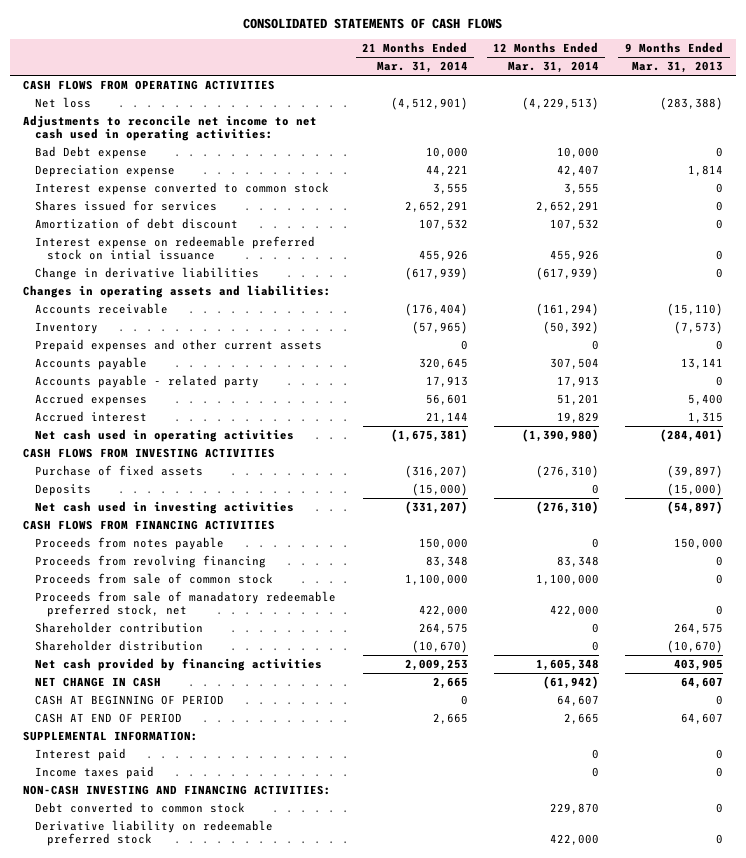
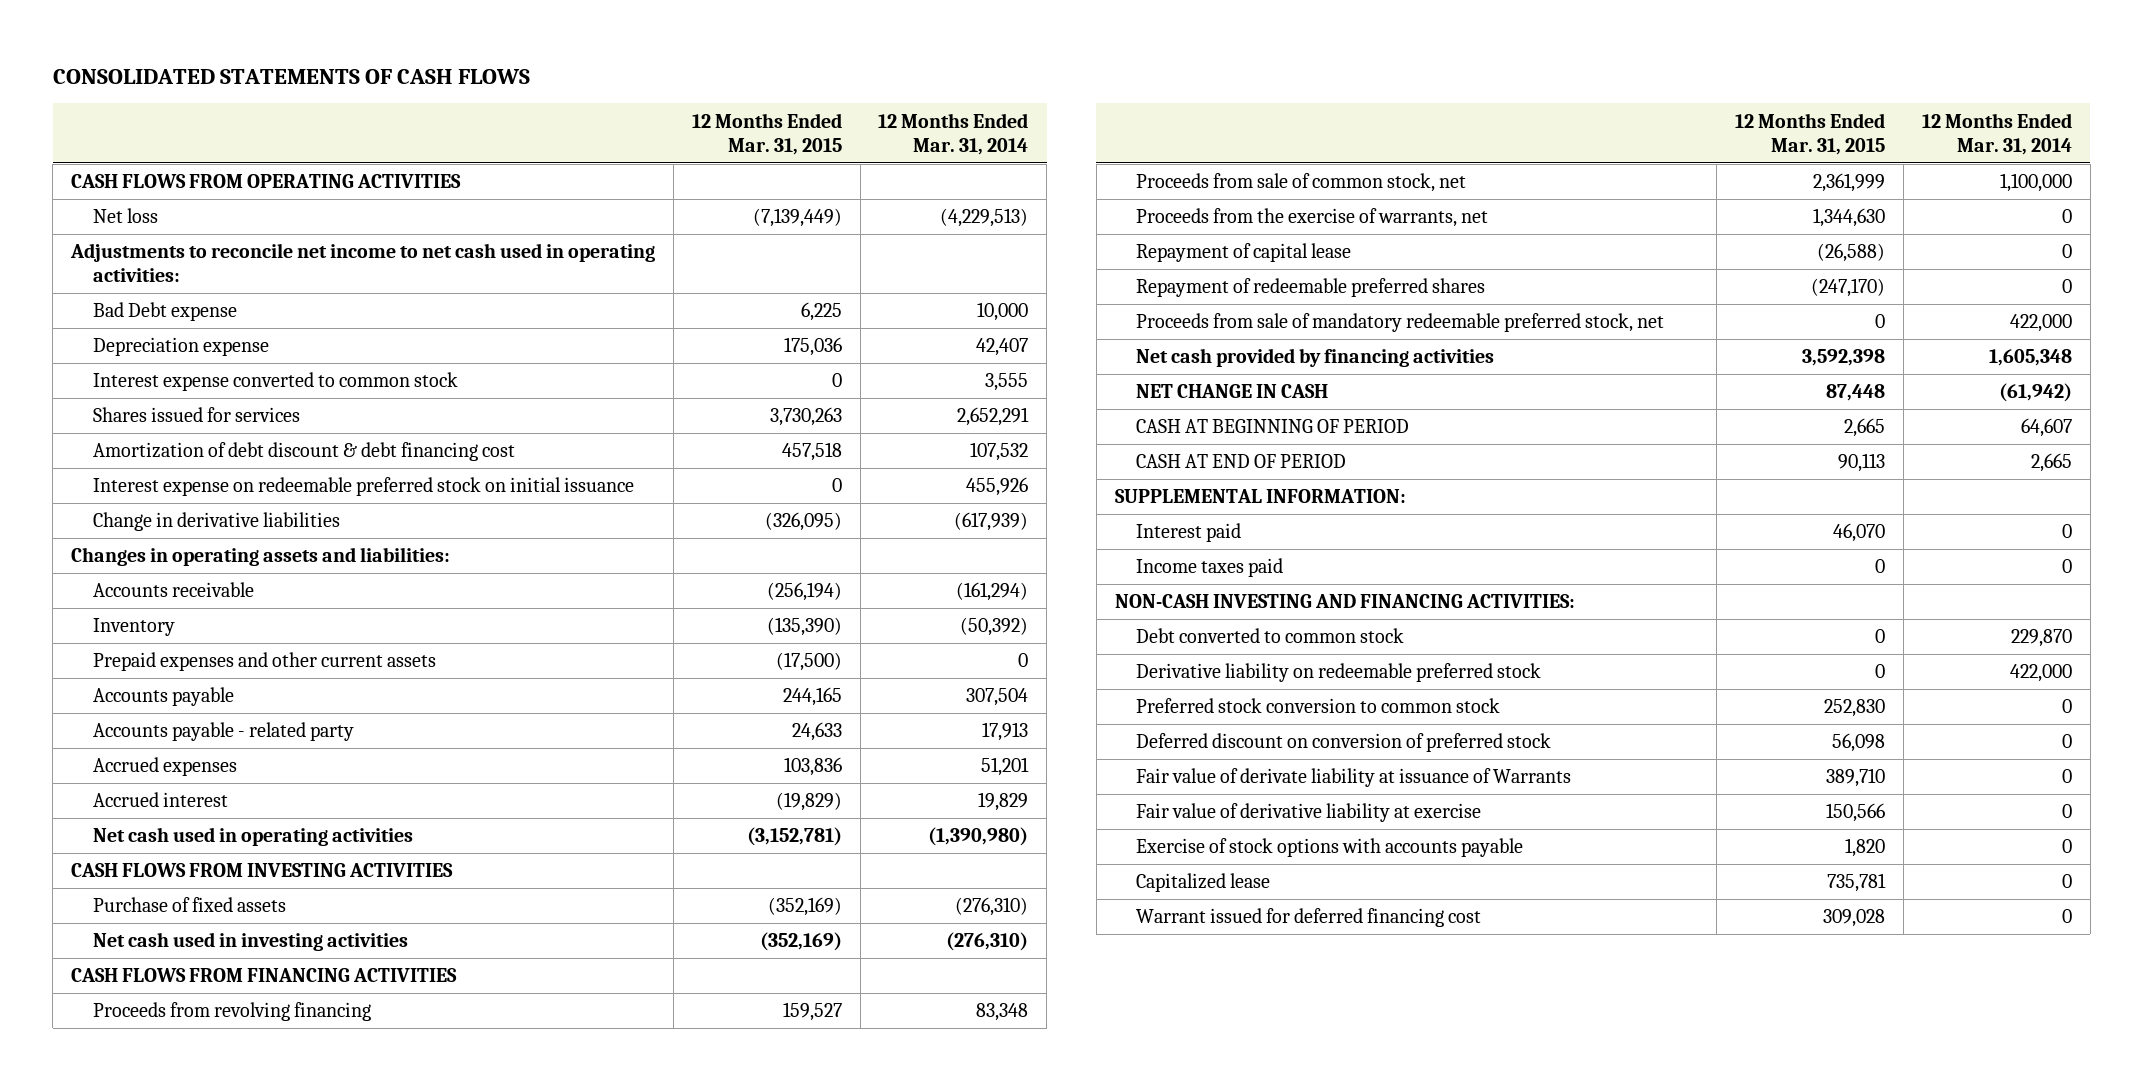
- | 21 Months Ended Mar. 31, 2014 | 12 Months Ended Mar. 31, 2014 | 9 Months Ended Mar. 31, 2013
+ | 12 Months Ended Mar. 31, 2015 | 12 Months Ended Mar. 31, 2014
- Amortization of debt discount | 107,532 | 107,532 | 0
- Interest expense on redeemable preferred stock on intial issuance | 455,926 | 455,926 | 0
+ Amortization of debt discount & debt financing cost | 457,518 | 107,532
+ Interest expense on redeemable preferred stock on initial issuance | 0 | 455,926
- Deposits | (15,000) | 0 | (15,000)
- Proceeds from notes payable | 150,000 | 0 | 150,000
- Proceeds from sale of common stock | 1,100,000 | 1,100,000 | 0
- Proceeds from sale of manadatory redeemable preferred stock, net | 422,000 | 422,000 | 0
- Shareholder contribution | 264,575 | 0 | 264,575
- Shareholder distribution | (10,670) | 0 | (10,670)
+ Proceeds from sale of common stock, net | 2,361,999 | 1,100,000
+ Proceeds from the exercise of warrants, net | 1,344,630 | 0
+ Repayment of capital lease | (26,588) | 0
+ Repayment of redeemable preferred shares | (247,170) | 0
+ Proceeds from sale of mandatory redeemable preferred stock, net | 0 | 422,000
+ Preferred stock conversion to common stock | 252,830 | 0
+ Deferred discount on conversion of preferred stock | 56,098 | 0
+ Fair value of derivate liability at issuance of Warrants | 389,710 | 0
+ Fair value of derivative liability at exercise | 150,566 | 0
+ Exercise of stock options with accounts payable | 1,820 | 0
+ Capitalized lease | 735,781 | 0
+ Warrant issued for deferred financing cost | 309,028 | 0

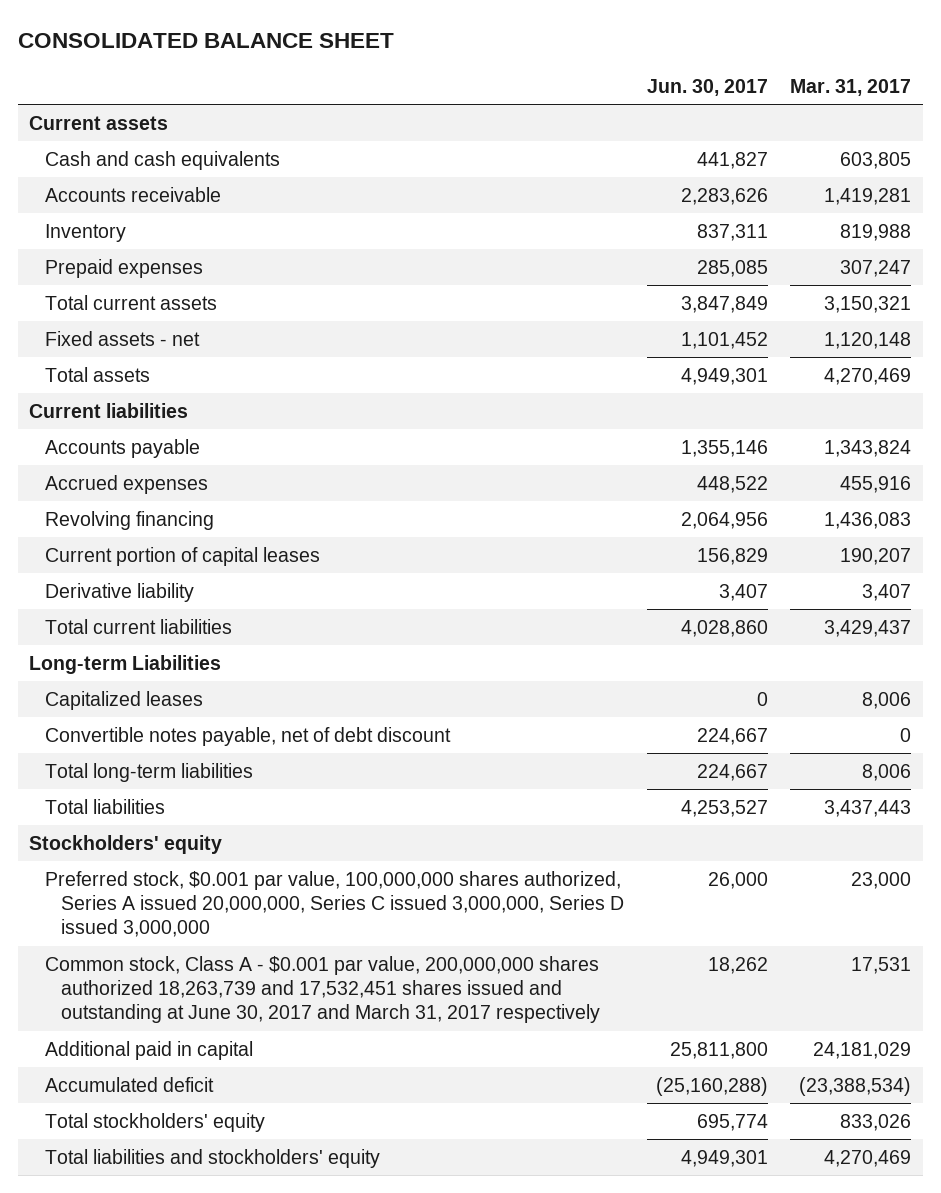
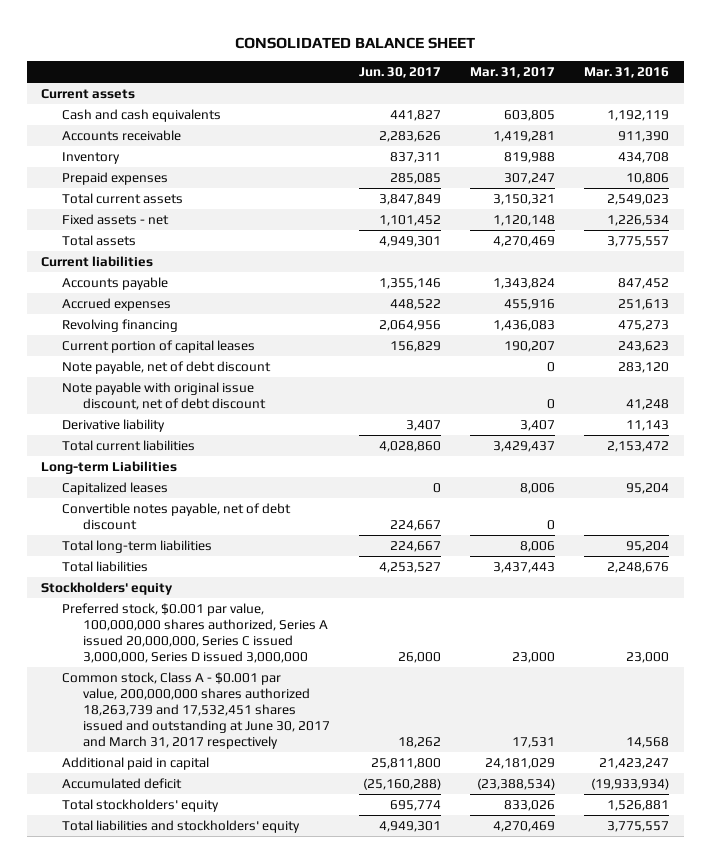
- | Jun. 30, 2017 | Mar. 31, 2017
+ | Jun. 30, 2017 | Mar. 31, 2017 | Mar. 31, 2016
+ Note payable, net of debt discount | | 0 | 283,120
+ Note payable with original issue discount, net of debt discount | | 0 | 41,248

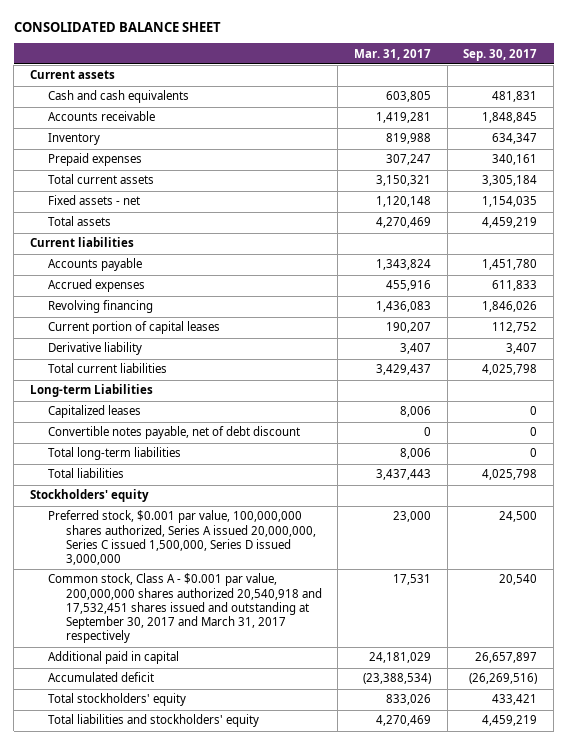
- | Jun. 30, 2017 | Mar. 31, 2017 | Mar. 31, 2016
+ | Mar. 31, 2017 | Sep. 30, 2017
- Note payable, net of debt discount | | 0 | 283,120
- Note payable with original issue discount, net of debt discount | | 0 | 41,248
- Preferred stock, $0.001 par value, 100,000,000 shares authorized, Series A issued 20,000,000, Series C issued 3,000,000, Series D issued 3,000,000 | 26,000 | 23,000 | 23,000
- Common stock, Class A - $0.001 par value, 200,000,000 shares authorized 18,263,739 and 17,532,451 shares issued and outstanding at June 30, 2017 and March 31, 2017 respectively | 18,262 | 17,531 | 14,568
+ Preferred stock, $0.001 par value, 100,000,000 shares authorized, Series A issued 20,000,000, Series C issued 1,500,000, Series D issued 3,000,000 | 23,000 | 24,500
+ Common stock, Class A - $0.001 par value, 200,000,000 shares authorized 20,540,918 and 17,532,451 shares issued and outstanding at September 30, 2017 and March 31, 2017 respectively | 17,531 | 20,540

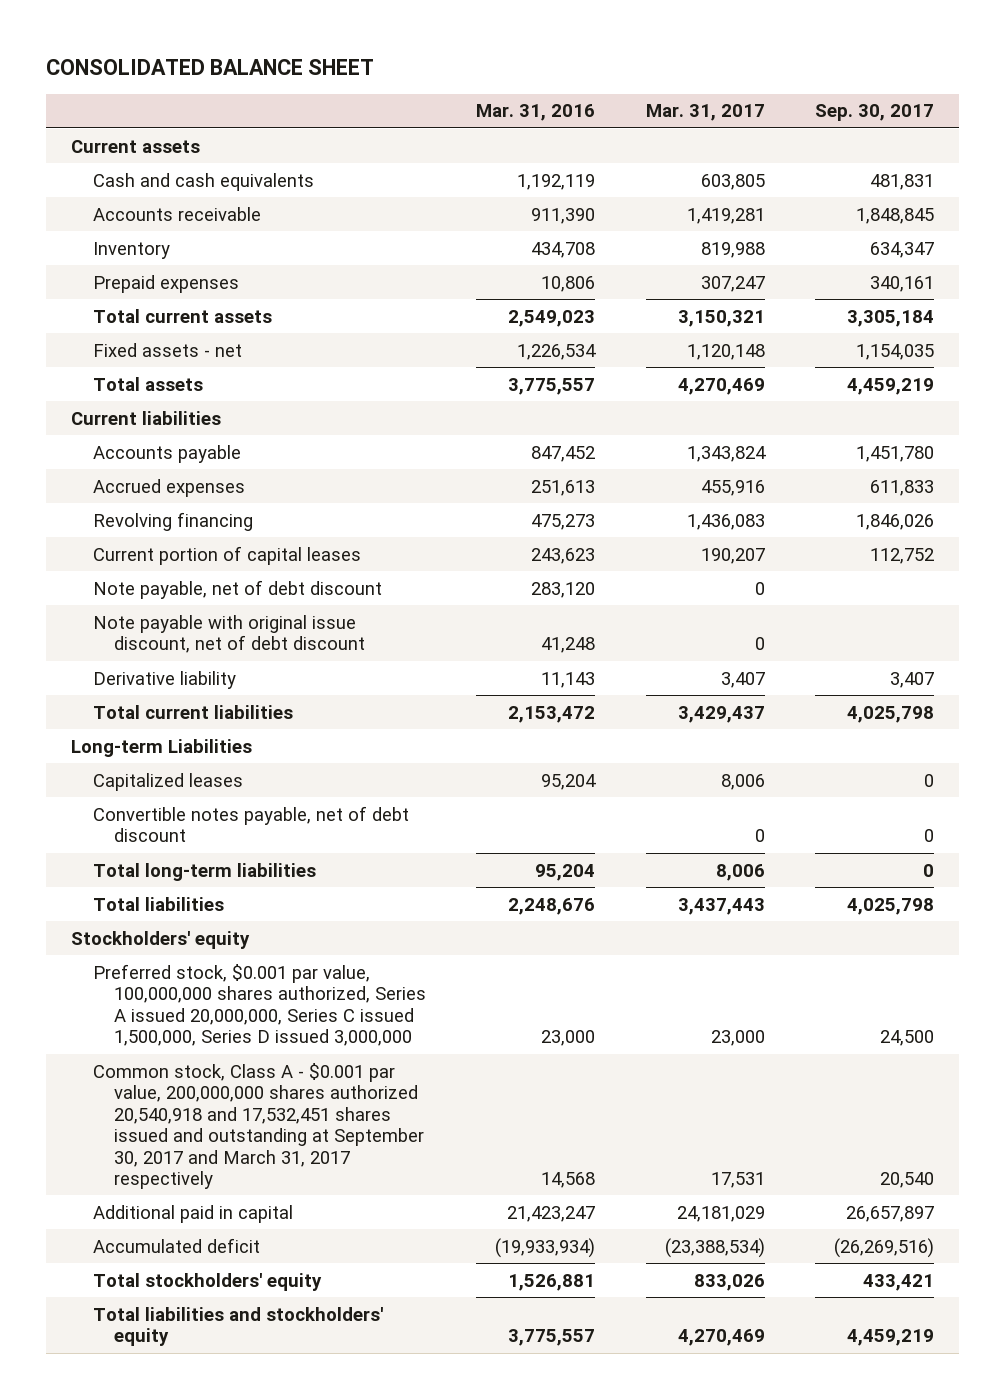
- | Mar. 31, 2017 | Sep. 30, 2017
+ | Mar. 31, 2016 | Mar. 31, 2017 | Sep. 30, 2017
+ Note payable, net of debt discount | 283,120 | 0 |
+ Note payable with original issue discount, net of debt discount | 41,248 | 0 |

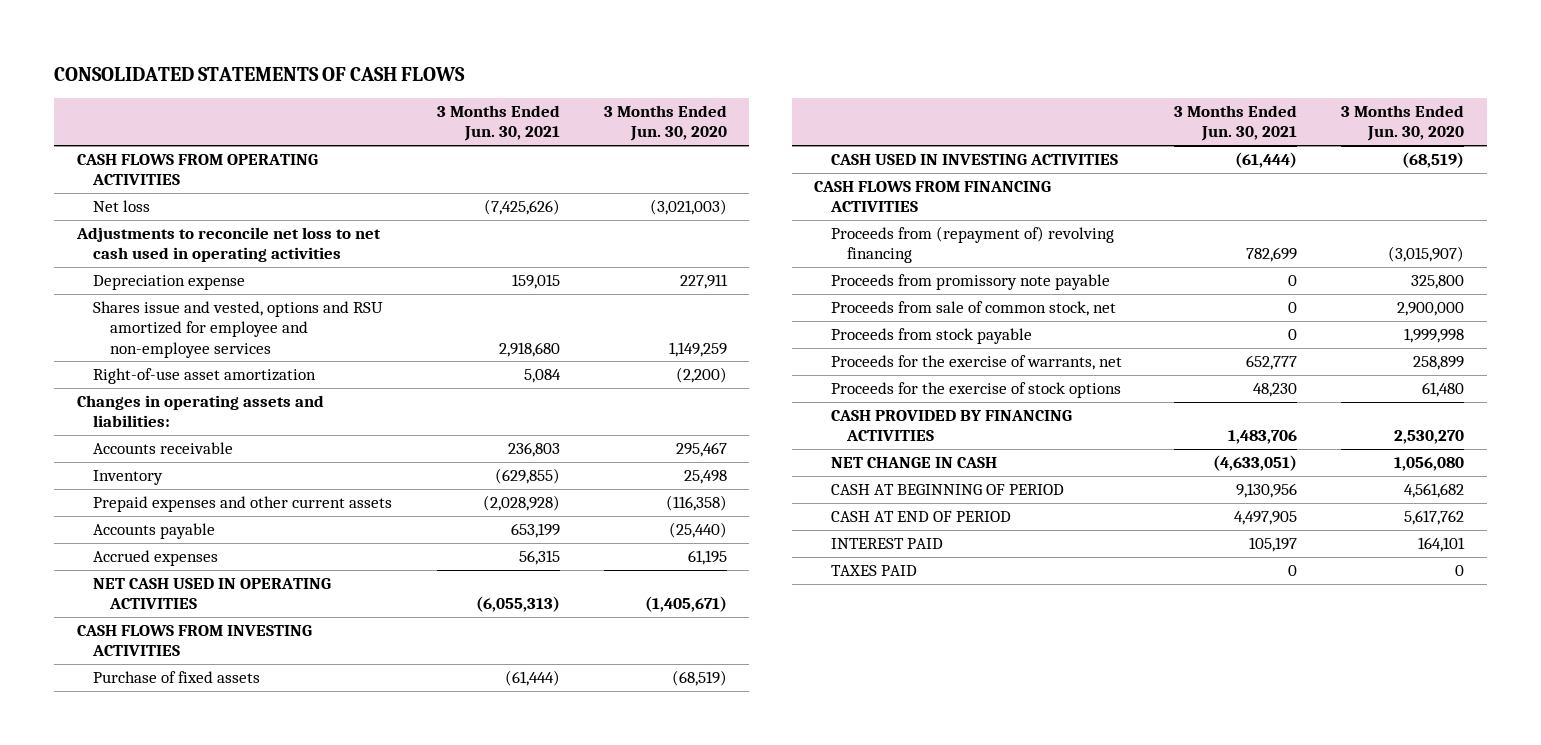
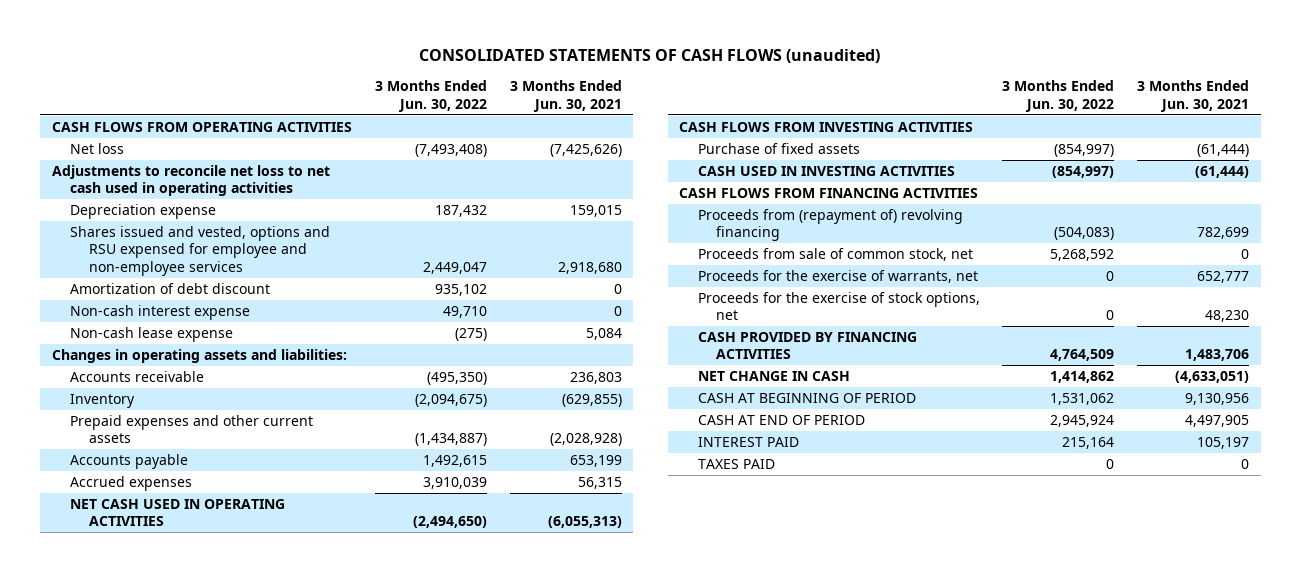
- CONSOLIDATED STATEMENTS OF CASH FLOWS
+ CONSOLIDATED STATEMENTS OF CASH FLOWS (unaudited)
- | 3 Months Ended Jun. 30, 2021 | 3 Months Ended Jun. 30, 2020
+ | 3 Months Ended Jun. 30, 2022 | 3 Months Ended Jun. 30, 2021
- Shares issue and vested, options and RSU amortized for employee and non-employee services | 2,918,680 | 1,149,259
- Right-of-use asset amortization | 5,084 | (2,200)
+ Shares issued and vested, options and RSU expensed for employee and non-employee services | 2,449,047 | 2,918,680
+ Amortization of debt discount | 935,102 | 0
+ Non-cash interest expense | 49,710 | 0
+ Non-cash lease expense | (275) | 5,084
- Proceeds from promissory note payable | 0 | 325,800
- Proceeds from stock payable | 0 | 1,999,998
- Proceeds for the exercise of stock options | 48,230 | 61,480
+ Proceeds for the exercise of stock options, net | 0 | 48,230

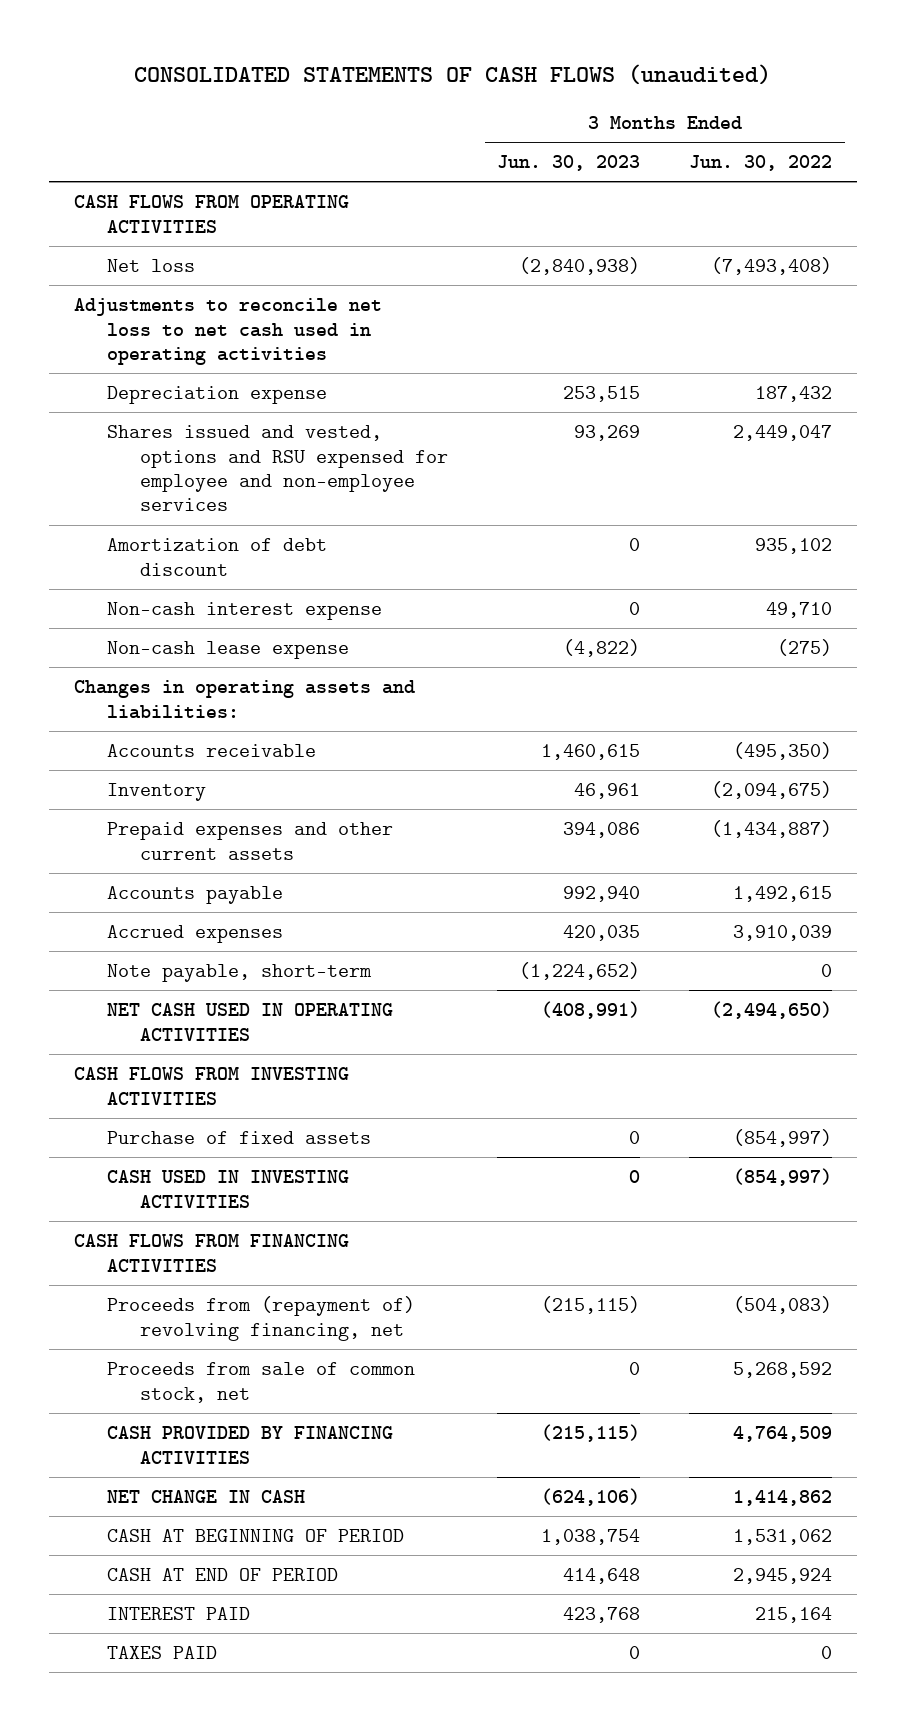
- | 3 Months Ended Jun. 30, 2022 | 3 Months Ended Jun. 30, 2021
+ | 3 Months Ended Jun. 30, 2023 | 3 Months Ended Jun. 30, 2022
+ Note payable, short-term | (1,224,652) | 0
- Proceeds from (repayment of) revolving financing | (504,083) | 782,699
+ Proceeds from (repayment of) revolving financing, net | (215,115) | (504,083)
- Proceeds for the exercise of warrants, net | 0 | 652,777
- Proceeds for the exercise of stock options, net | 0 | 48,230

